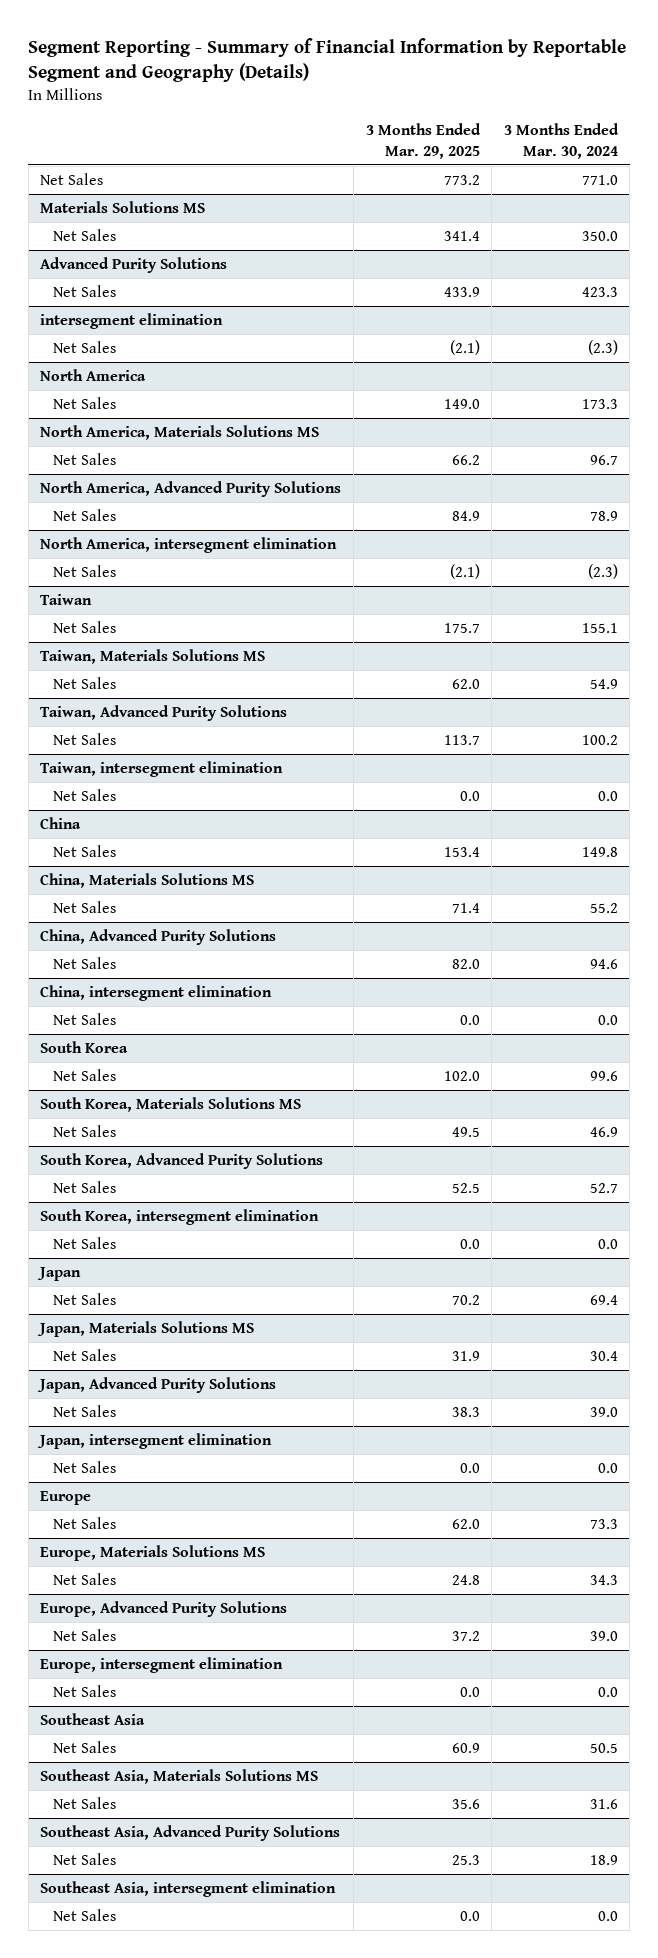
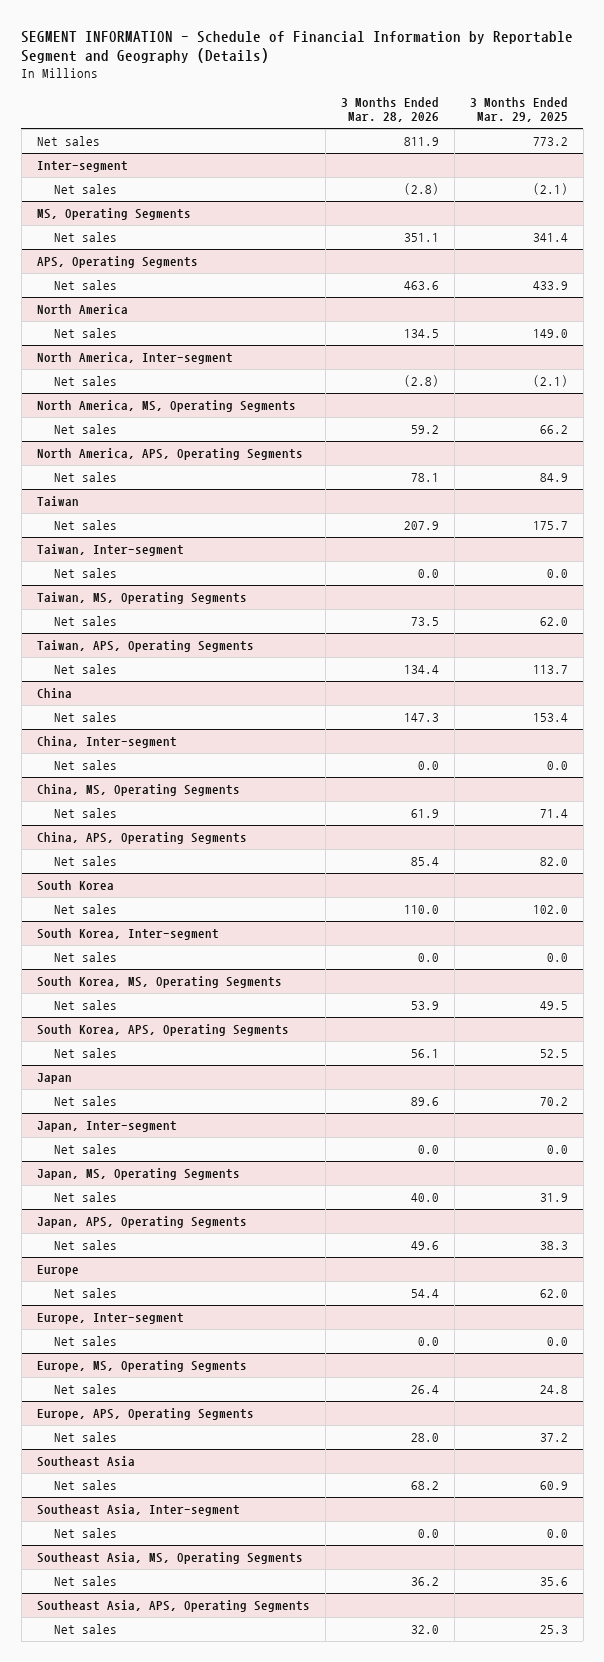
- Segment Reporting - Summary of Financial Information by Reportable Segment and Geography (Details)
+ SEGMENT INFORMATION - Schedule of Financial Information by Reportable Segment and Geography (Details)
- | 3 Months Ended Mar. 29, 2025 | 3 Months Ended Mar. 30, 2024
+ | 3 Months Ended Mar. 28, 2026 | 3 Months Ended Mar. 29, 2025
- Net Sales | 773.2 | 771.0
- Materials Solutions MS
- Net Sales | 341.4 | 350.0
- Advanced Purity Solutions
- Net Sales | 433.9 | 423.3
- intersegment elimination
- Net Sales | (2.1) | (2.3)
+ Net sales | 811.9 | 773.2
+ Inter-segment
+ Net sales | (2.8) | (2.1)
+ MS, Operating Segments
+ Net sales | 351.1 | 341.4
+ APS, Operating Segments
+ Net sales | 463.6 | 433.9
@ North America
- Net Sales | 149.0 | 173.3
- North America, Materials Solutions MS
- Net Sales | 66.2 | 96.7
- North America, Advanced Purity Solutions
- Net Sales | 84.9 | 78.9
- North America, intersegment elimination
- Net Sales | (2.1) | (2.3)
@ North America
+ Net sales | 134.5 | 149.0
+ North America, Inter-segment
+ Net sales | (2.8) | (2.1)
+ North America, MS, Operating Segments
+ Net sales | 59.2 | 66.2
+ North America, APS, Operating Segments
+ Net sales | 78.1 | 84.9
@ Taiwan
- Net Sales | 175.7 | 155.1
- Taiwan, Materials Solutions MS
- Net Sales | 62.0 | 54.9
- Taiwan, Advanced Purity Solutions
- Net Sales | 113.7 | 100.2
- Taiwan, intersegment elimination
- Net Sales | 0.0 | 0.0
@ Taiwan
+ Net sales | 207.9 | 175.7
+ Taiwan, Inter-segment
+ Net sales | 0.0 | 0.0
+ Taiwan, MS, Operating Segments
+ Net sales | 73.5 | 62.0
+ Taiwan, APS, Operating Segments
+ Net sales | 134.4 | 113.7
@ China
- Net Sales | 153.4 | 149.8
- China, Materials Solutions MS
- Net Sales | 71.4 | 55.2
- China, Advanced Purity Solutions
- Net Sales | 82.0 | 94.6
- China, intersegment elimination
- Net Sales | 0.0 | 0.0
@ China
+ Net sales | 147.3 | 153.4
+ China, Inter-segment
+ Net sales | 0.0 | 0.0
+ China, MS, Operating Segments
+ Net sales | 61.9 | 71.4
+ China, APS, Operating Segments
+ Net sales | 85.4 | 82.0
@ South Korea
- Net Sales | 102.0 | 99.6
- South Korea, Materials Solutions MS
- Net Sales | 49.5 | 46.9
- South Korea, Advanced Purity Solutions
- Net Sales | 52.5 | 52.7
- South Korea, intersegment elimination
- Net Sales | 0.0 | 0.0
@ South Korea
+ Net sales | 110.0 | 102.0
+ South Korea, Inter-segment
+ Net sales | 0.0 | 0.0
+ South Korea, MS, Operating Segments
+ Net sales | 53.9 | 49.5
+ South Korea, APS, Operating Segments
+ Net sales | 56.1 | 52.5
@ Japan
- Net Sales | 70.2 | 69.4
- Japan, Materials Solutions MS
- Net Sales | 31.9 | 30.4
- Japan, Advanced Purity Solutions
- Net Sales | 38.3 | 39.0
- Japan, intersegment elimination
- Net Sales | 0.0 | 0.0
@ Japan
+ Net sales | 89.6 | 70.2
+ Japan, Inter-segment
+ Net sales | 0.0 | 0.0
+ Japan, MS, Operating Segments
+ Net sales | 40.0 | 31.9
+ Japan, APS, Operating Segments
+ Net sales | 49.6 | 38.3
@ Europe
- Net Sales | 62.0 | 73.3
- Europe, Materials Solutions MS
- Net Sales | 24.8 | 34.3
- Europe, Advanced Purity Solutions
- Net Sales | 37.2 | 39.0
- Europe, intersegment elimination
- Net Sales | 0.0 | 0.0
@ Europe
+ Net sales | 54.4 | 62.0
+ Europe, Inter-segment
+ Net sales | 0.0 | 0.0
+ Europe, MS, Operating Segments
+ Net sales | 26.4 | 24.8
+ Europe, APS, Operating Segments
+ Net sales | 28.0 | 37.2
@ Southeast Asia
- Net Sales | 60.9 | 50.5
- Southeast Asia, Materials Solutions MS
- Net Sales | 35.6 | 31.6
- Southeast Asia, Advanced Purity Solutions
- Net Sales | 25.3 | 18.9
- Southeast Asia, intersegment elimination
- Net Sales | 0.0 | 0.0
@ Southeast Asia
+ Net sales | 68.2 | 60.9
+ Southeast Asia, Inter-segment
+ Net sales | 0.0 | 0.0
+ Southeast Asia, MS, Operating Segments
+ Net sales | 36.2 | 35.6
+ Southeast Asia, APS, Operating Segments
+ Net sales | 32.0 | 25.3

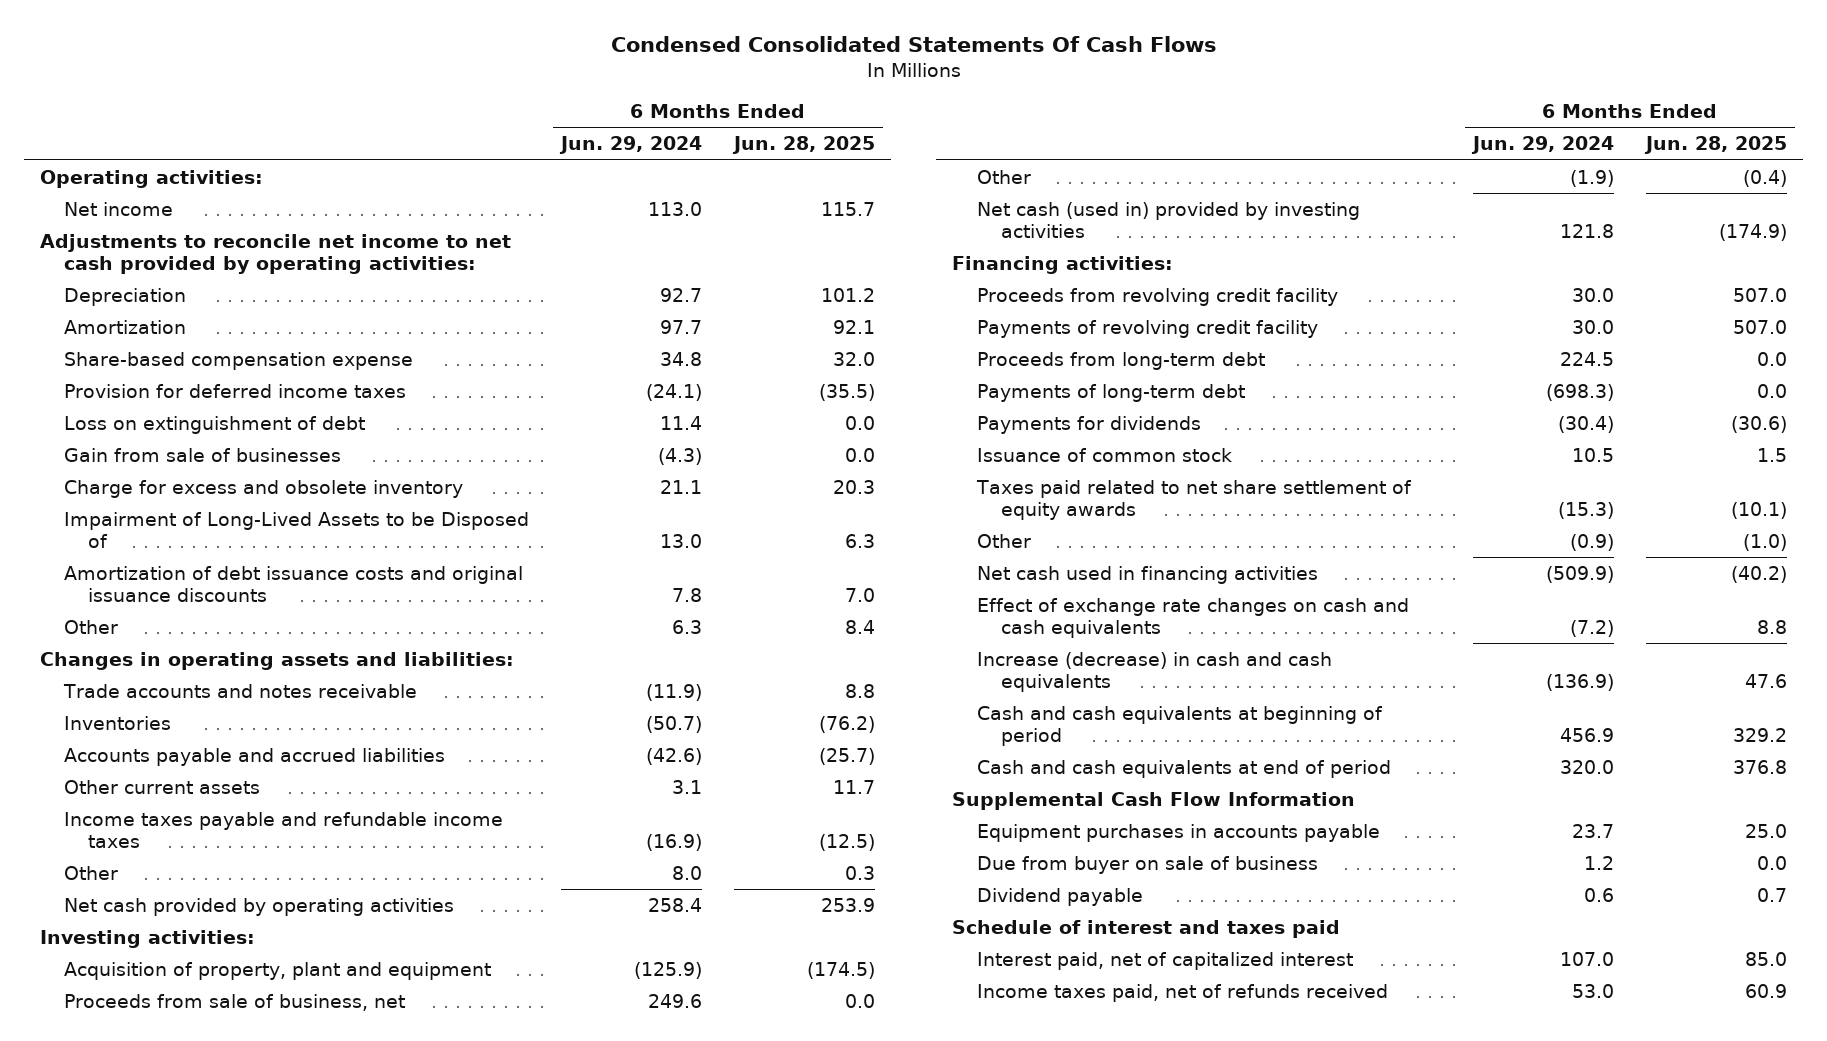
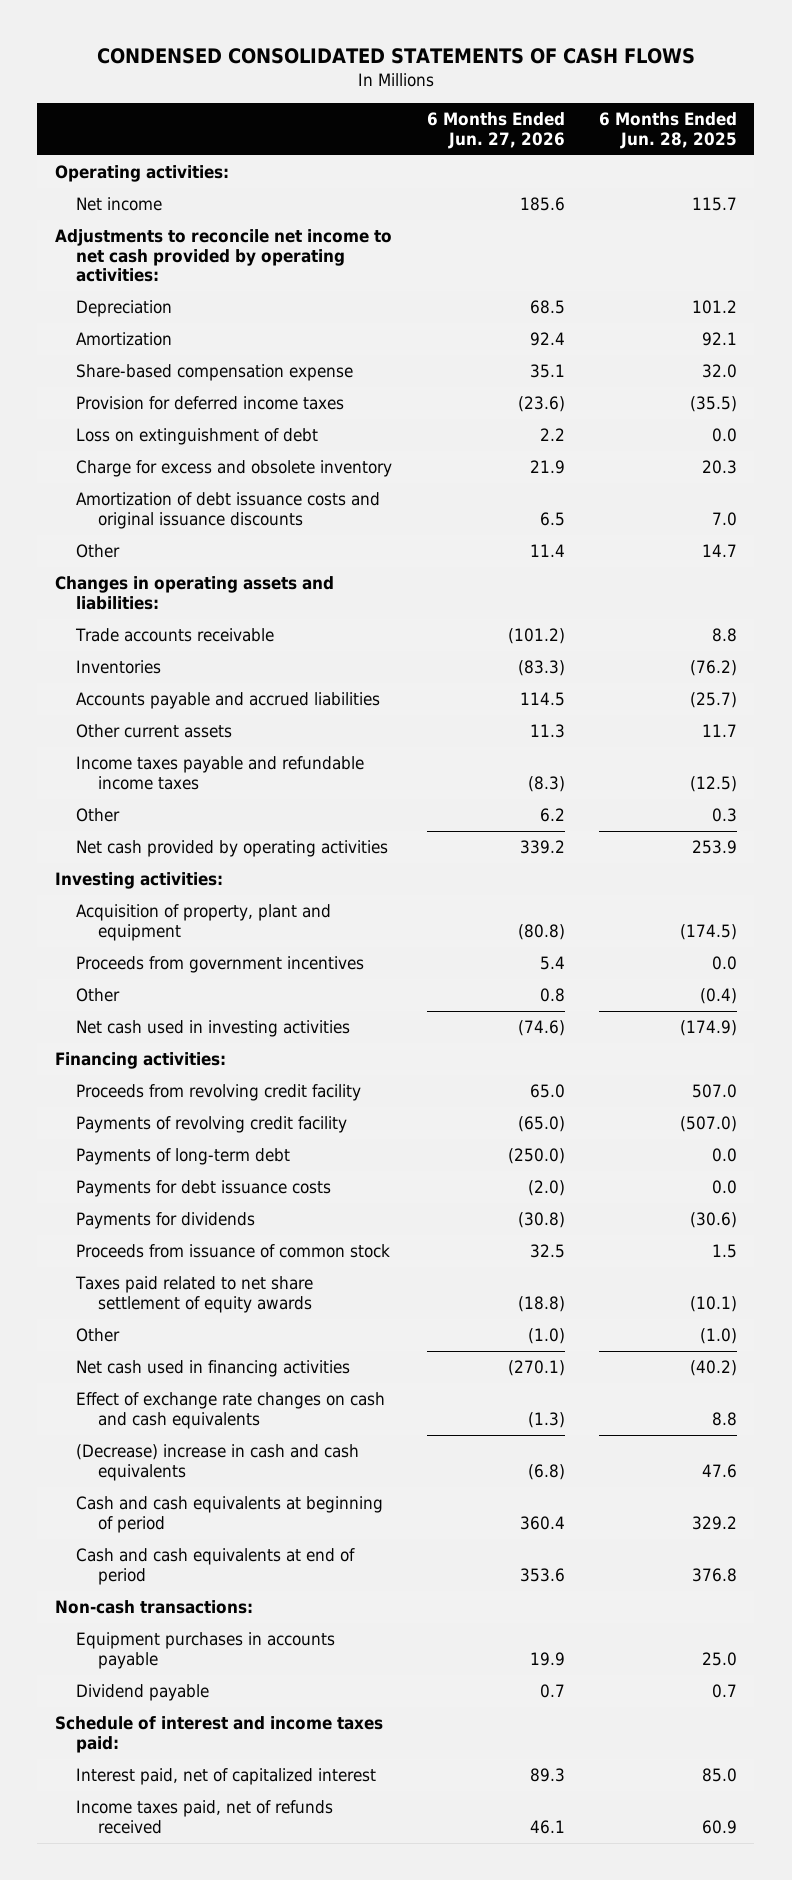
- Condensed Consolidated Statements Of Cash Flows
+ CONDENSED CONSOLIDATED STATEMENTS OF CASH FLOWS
- | 6 Months Ended Jun. 29, 2024 | 6 Months Ended Jun. 28, 2025
+ | 6 Months Ended Jun. 27, 2026 | 6 Months Ended Jun. 28, 2025
- Gain from sale of businesses | (4.3) | 0.0
- Impairment of Long-Lived Assets to be Disposed of | 13.0 | 6.3
- Other | 6.3 | 8.4
+ Other | 11.4 | 14.7
- Trade accounts and notes receivable | (11.9) | 8.8
+ Trade accounts receivable | (101.2) | 8.8
- Proceeds from sale of business, net | 249.6 | 0.0
+ Proceeds from government incentives | 5.4 | 0.0
- Net cash (used in) provided by investing activities | 121.8 | (174.9)
+ Net cash used in investing activities | (74.6) | (174.9)
- Payments of revolving credit facility | 30.0 | 507.0
- Proceeds from long-term debt | 224.5 | 0.0
+ Payments of revolving credit facility | (65.0) | (507.0)
+ Payments for debt issuance costs | (2.0) | 0.0
- Issuance of common stock | 10.5 | 1.5
+ Proceeds from issuance of common stock | 32.5 | 1.5
- Increase (decrease) in cash and cash equivalents | (136.9) | 47.6
+ (Decrease) increase in cash and cash equivalents | (6.8) | 47.6
- Supplemental Cash Flow Information
+ Non-cash transactions:
- Due from buyer on sale of business | 1.2 | 0.0
- Schedule of interest and taxes paid
+ Schedule of interest and income taxes paid:

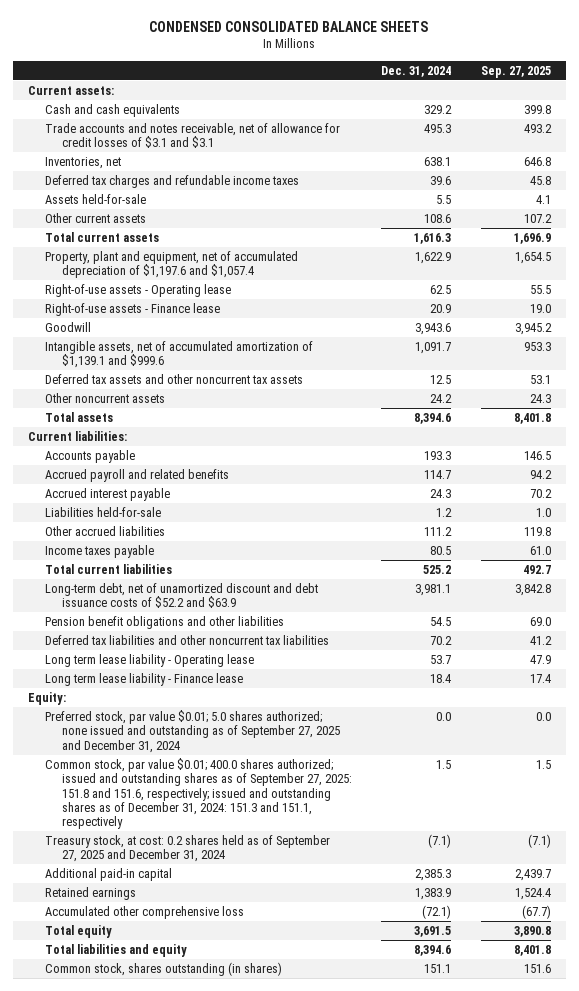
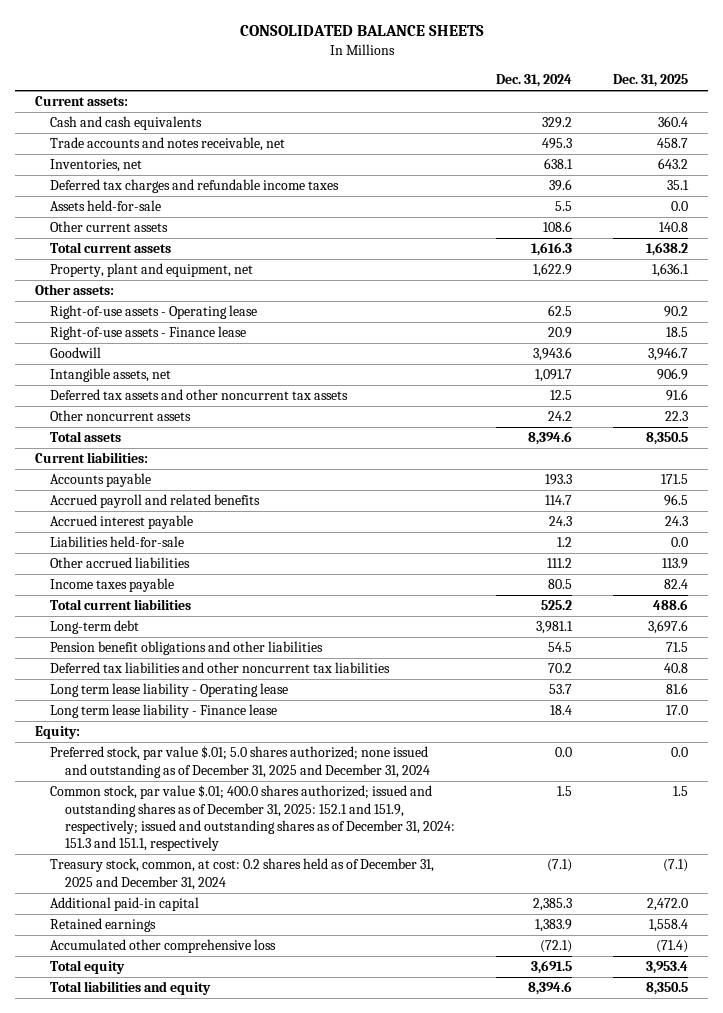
- CONDENSED CONSOLIDATED BALANCE SHEETS
+ CONSOLIDATED BALANCE SHEETS
- | Dec. 31, 2024 | Sep. 27, 2025
+ | Dec. 31, 2024 | Dec. 31, 2025
- Trade accounts and notes receivable, net of allowance for credit losses of $3.1 and $3.1 | 495.3 | 493.2
+ Trade accounts and notes receivable, net | 495.3 | 458.7
- Property, plant and equipment, net of accumulated depreciation of $1,197.6 and $1,057.4 | 1,622.9 | 1,654.5
+ Property, plant and equipment, net | 1,622.9 | 1,636.1
+ Other assets:
- Intangible assets, net of accumulated amortization of $1,139.1 and $999.6 | 1,091.7 | 953.3
+ Intangible assets, net | 1,091.7 | 906.9
- Long-term debt, net of unamortized discount and debt issuance costs of $52.2 and $63.9 | 3,981.1 | 3,842.8
+ Long-term debt | 3,981.1 | 3,697.6
- Preferred stock, par value $0.01; 5.0 shares authorized; none issued and outstanding as of September 27, 2025 and December 31, 2024 | 0.0 | 0.0
- Common stock, par value $0.01; 400.0 shares authorized; issued and outstanding shares as of September 27, 2025: 151.8 and 151.6, respectively; issued and outstanding shares as of December 31, 2024: 151.3 and 151.1, respectively | 1.5 | 1.5
- Treasury stock, at cost: 0.2 shares held as of September 27, 2025 and December 31, 2024 | (7.1) | (7.1)
+ Preferred stock, par value $.01; 5.0 shares authorized; none issued and outstanding as of December 31, 2025 and December 31, 2024 | 0.0 | 0.0
+ Common stock, par value $.01; 400.0 shares authorized; issued and outstanding shares as of December 31, 2025: 152.1 and 151.9, respectively; issued and outstanding shares as of December 31, 2024: 151.3 and 151.1, respectively | 1.5 | 1.5
+ Treasury stock, common, at cost: 0.2 shares held as of December 31, 2025 and December 31, 2024 | (7.1) | (7.1)
- Common stock, shares outstanding (in shares) | 151.1 | 151.6

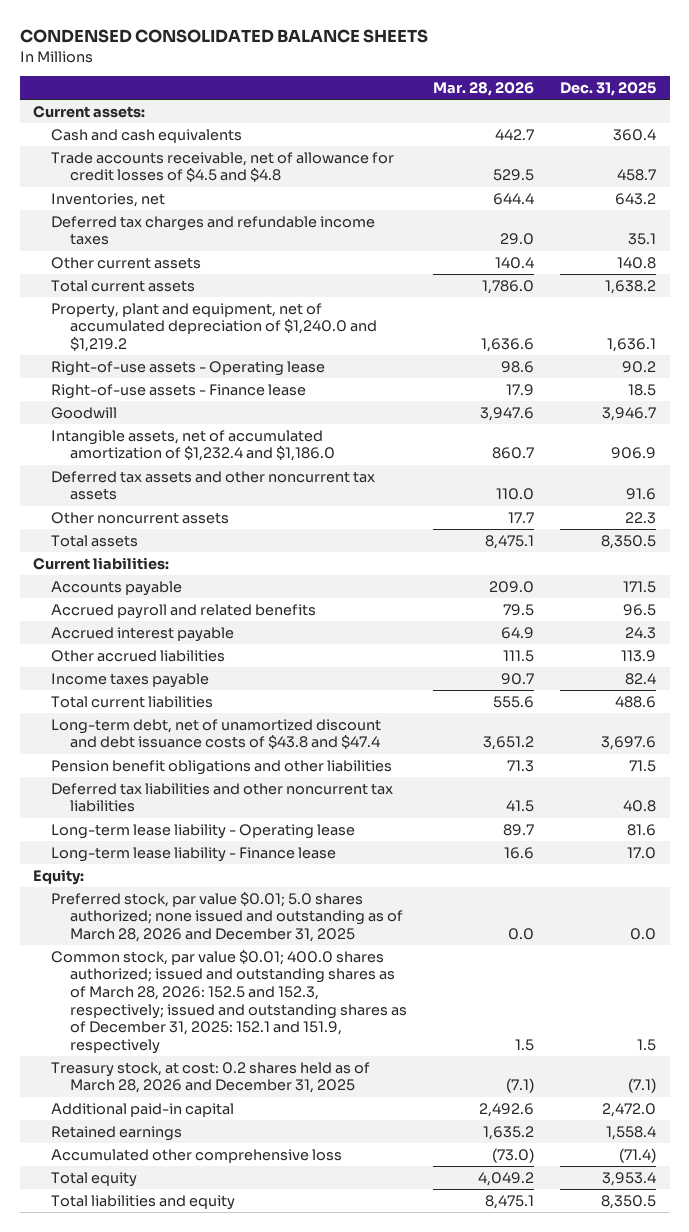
- CONSOLIDATED BALANCE SHEETS
+ CONDENSED CONSOLIDATED BALANCE SHEETS
- | Dec. 31, 2024 | Dec. 31, 2025
+ | Mar. 28, 2026 | Dec. 31, 2025
- Trade accounts and notes receivable, net | 495.3 | 458.7
+ Trade accounts receivable, net of allowance for credit losses of $4.5 and $4.8 | 529.5 | 458.7
- Assets held-for-sale | 5.5 | 0.0
- Property, plant and equipment, net | 1,622.9 | 1,636.1
- Other assets:
+ Property, plant and equipment, net of accumulated depreciation of $1,240.0 and $1,219.2 | 1,636.6 | 1,636.1
- Intangible assets, net | 1,091.7 | 906.9
+ Intangible assets, net of accumulated amortization of $1,232.4 and $1,186.0 | 860.7 | 906.9
- Liabilities held-for-sale | 1.2 | 0.0
- Long-term debt | 3,981.1 | 3,697.6
+ Long-term debt, net of unamortized discount and debt issuance costs of $43.8 and $47.4 | 3,651.2 | 3,697.6
- Long term lease liability - Operating lease | 53.7 | 81.6
- Long term lease liability - Finance lease | 18.4 | 17.0
+ Long-term lease liability - Operating lease | 89.7 | 81.6
+ Long-term lease liability - Finance lease | 16.6 | 17.0
- Preferred stock, par value $.01; 5.0 shares authorized; none issued and outstanding as of December 31, 2025 and December 31, 2024 | 0.0 | 0.0
- Common stock, par value $.01; 400.0 shares authorized; issued and outstanding shares as of December 31, 2025: 152.1 and 151.9, respectively; issued and outstanding shares as of December 31, 2024: 151.3 and 151.1, respectively | 1.5 | 1.5
- Treasury stock, common, at cost: 0.2 shares held as of December 31, 2025 and December 31, 2024 | (7.1) | (7.1)
+ Preferred stock, par value $0.01; 5.0 shares authorized; none issued and outstanding as of March 28, 2026 and December 31, 2025 | 0.0 | 0.0
+ Common stock, par value $0.01; 400.0 shares authorized; issued and outstanding shares as of March 28, 2026: 152.5 and 152.3, respectively; issued and outstanding shares as of December 31, 2025: 152.1 and 151.9, respectively | 1.5 | 1.5
+ Treasury stock, at cost: 0.2 shares held as of March 28, 2026 and December 31, 2025 | (7.1) | (7.1)

